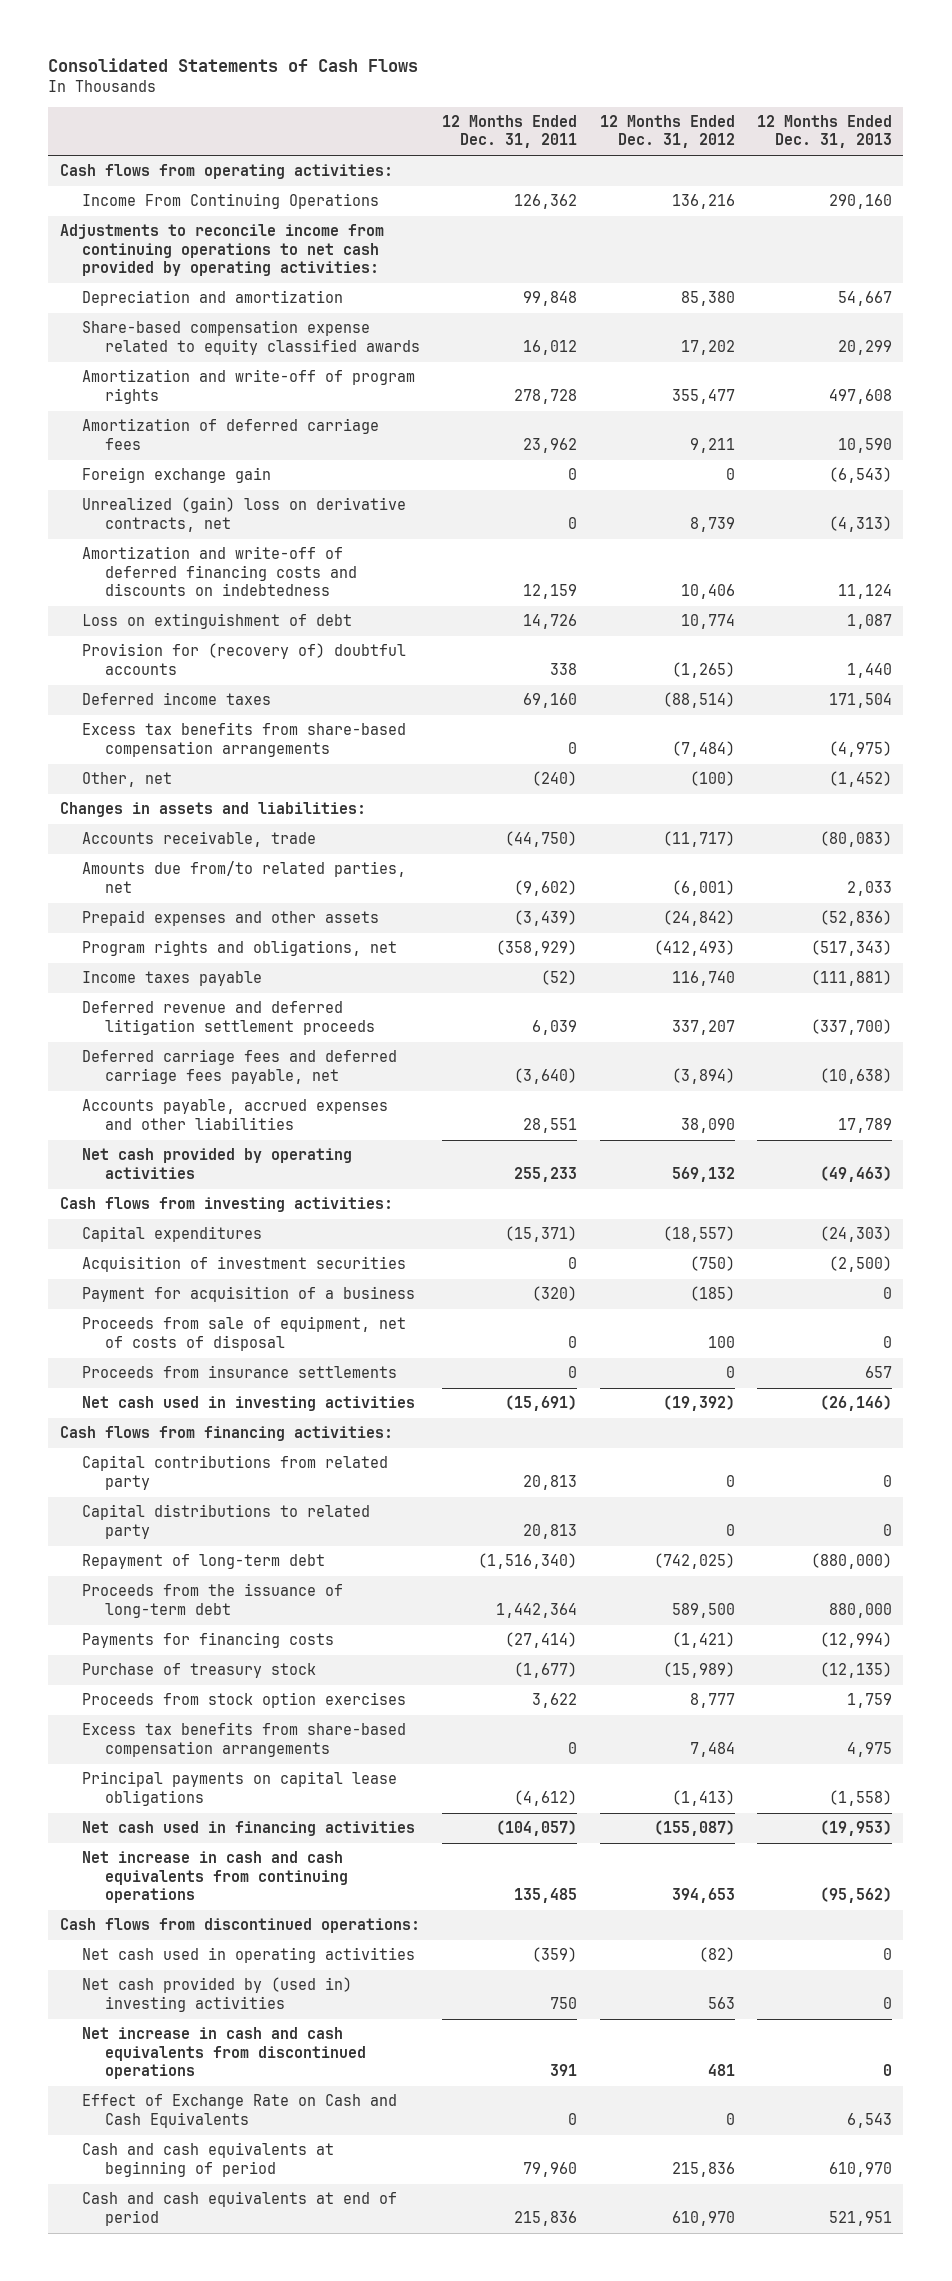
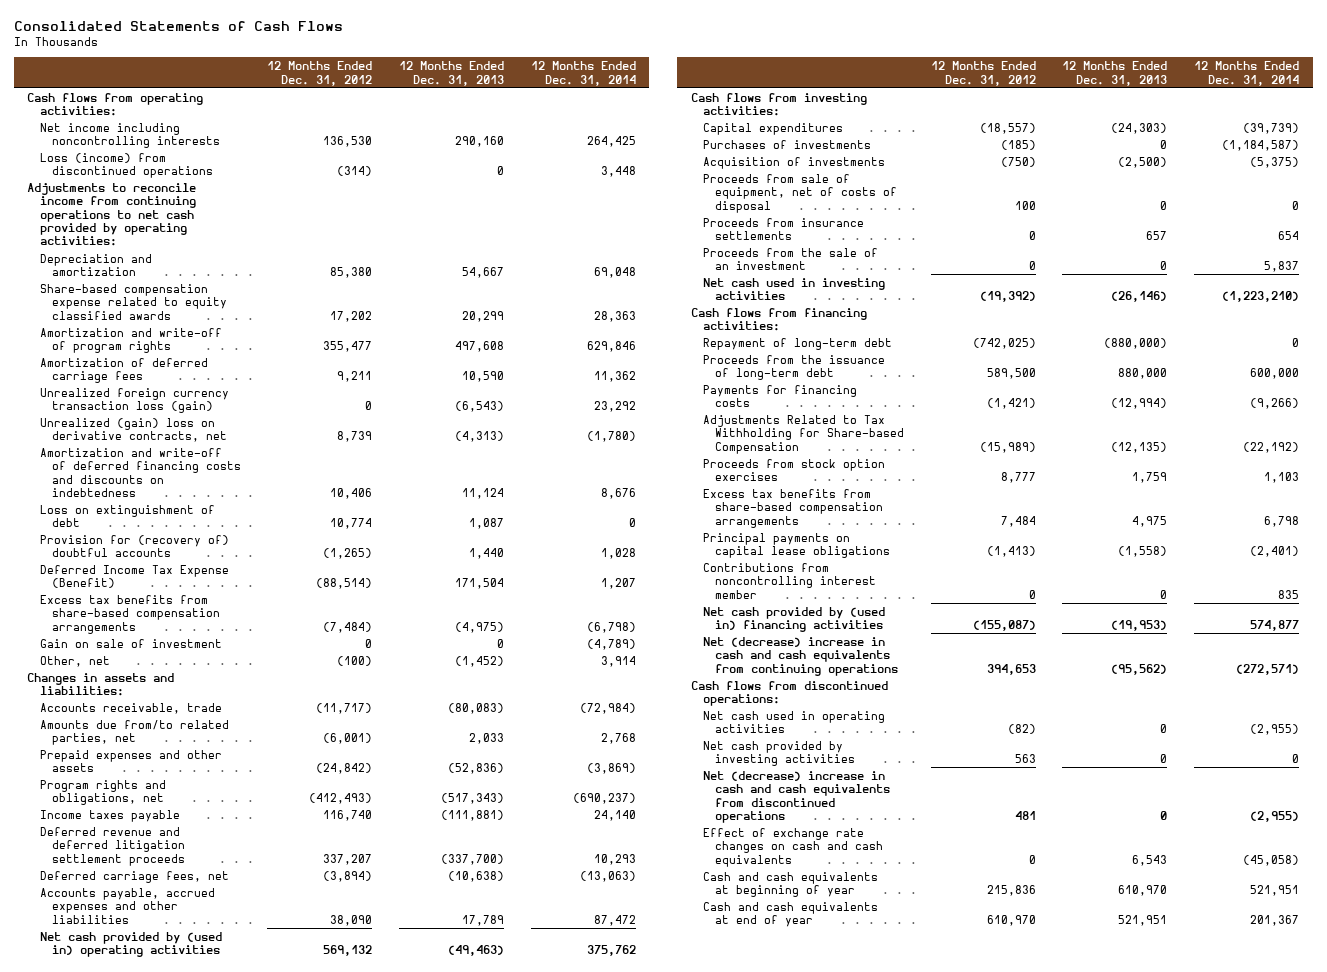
- | 12 Months Ended Dec. 31, 2011 | 12 Months Ended Dec. 31, 2012 | 12 Months Ended Dec. 31, 2013
+ | 12 Months Ended Dec. 31, 2012 | 12 Months Ended Dec. 31, 2013 | 12 Months Ended Dec. 31, 2014
- Income From Continuing Operations | 126,362 | 136,216 | 290,160
+ Net income including noncontrolling interests | 136,530 | 290,160 | 264,425
+ Loss (income) from discontinued operations | (314) | 0 | 3,448
- Foreign exchange gain | 0 | 0 | (6,543)
+ Unrealized foreign currency transaction loss (gain) | 0 | (6,543) | 23,292
- Deferred income taxes | 69,160 | (88,514) | 171,504
+ Deferred Income Tax Expense (Benefit) | (88,514) | 171,504 | 1,207
+ Gain on sale of investment | 0 | 0 | (4,789)
- Deferred carriage fees and deferred carriage fees payable, net | (3,640) | (3,894) | (10,638)
+ Deferred carriage fees, net | (3,894) | (10,638) | (13,063)
- Net cash provided by operating activities | 255,233 | 569,132 | (49,463)
+ Net cash provided by (used in) operating activities | 569,132 | (49,463) | 375,762
- Acquisition of investment securities | 0 | (750) | (2,500)
- Payment for acquisition of a business | (320) | (185) | 0
+ Purchases of investments | (185) | 0 | (1,184,587)
+ Acquisition of investments | (750) | (2,500) | (5,375)
+ Proceeds from the sale of an investment | 0 | 0 | 5,837
- Capital contributions from related party | 20,813 | 0 | 0
- Capital distributions to related party | 20,813 | 0 | 0
- Purchase of treasury stock | (1,677) | (15,989) | (12,135)
+ Adjustments Related to Tax Withholding for Share-based Compensation | (15,989) | (12,135) | (22,192)
- Net cash used in financing activities | (104,057) | (155,087) | (19,953)
- Net increase in cash and cash equivalents from continuing operations | 135,485 | 394,653 | (95,562)
+ Contributions from noncontrolling interest member | 0 | 0 | 835
+ Net cash provided by (used in) financing activities | (155,087) | (19,953) | 574,877
+ Net (decrease) increase in cash and cash equivalents from continuing operations | 394,653 | (95,562) | (272,571)
- Net cash provided by (used in) investing activities | 750 | 563 | 0
- Net increase in cash and cash equivalents from discontinued operations | 391 | 481 | 0
- Effect of Exchange Rate on Cash and Cash Equivalents | 0 | 0 | 6,543
- Cash and cash equivalents at beginning of period | 79,960 | 215,836 | 610,970
- Cash and cash equivalents at end of period | 215,836 | 610,970 | 521,951
+ Net cash provided by investing activities | 563 | 0 | 0
+ Net (decrease) increase in cash and cash equivalents from discontinued operations | 481 | 0 | (2,955)
+ Effect of exchange rate changes on cash and cash equivalents | 0 | 6,543 | (45,058)
+ Cash and cash equivalents at beginning of year | 215,836 | 610,970 | 521,951
+ Cash and cash equivalents at end of year | 610,970 | 521,951 | 201,367

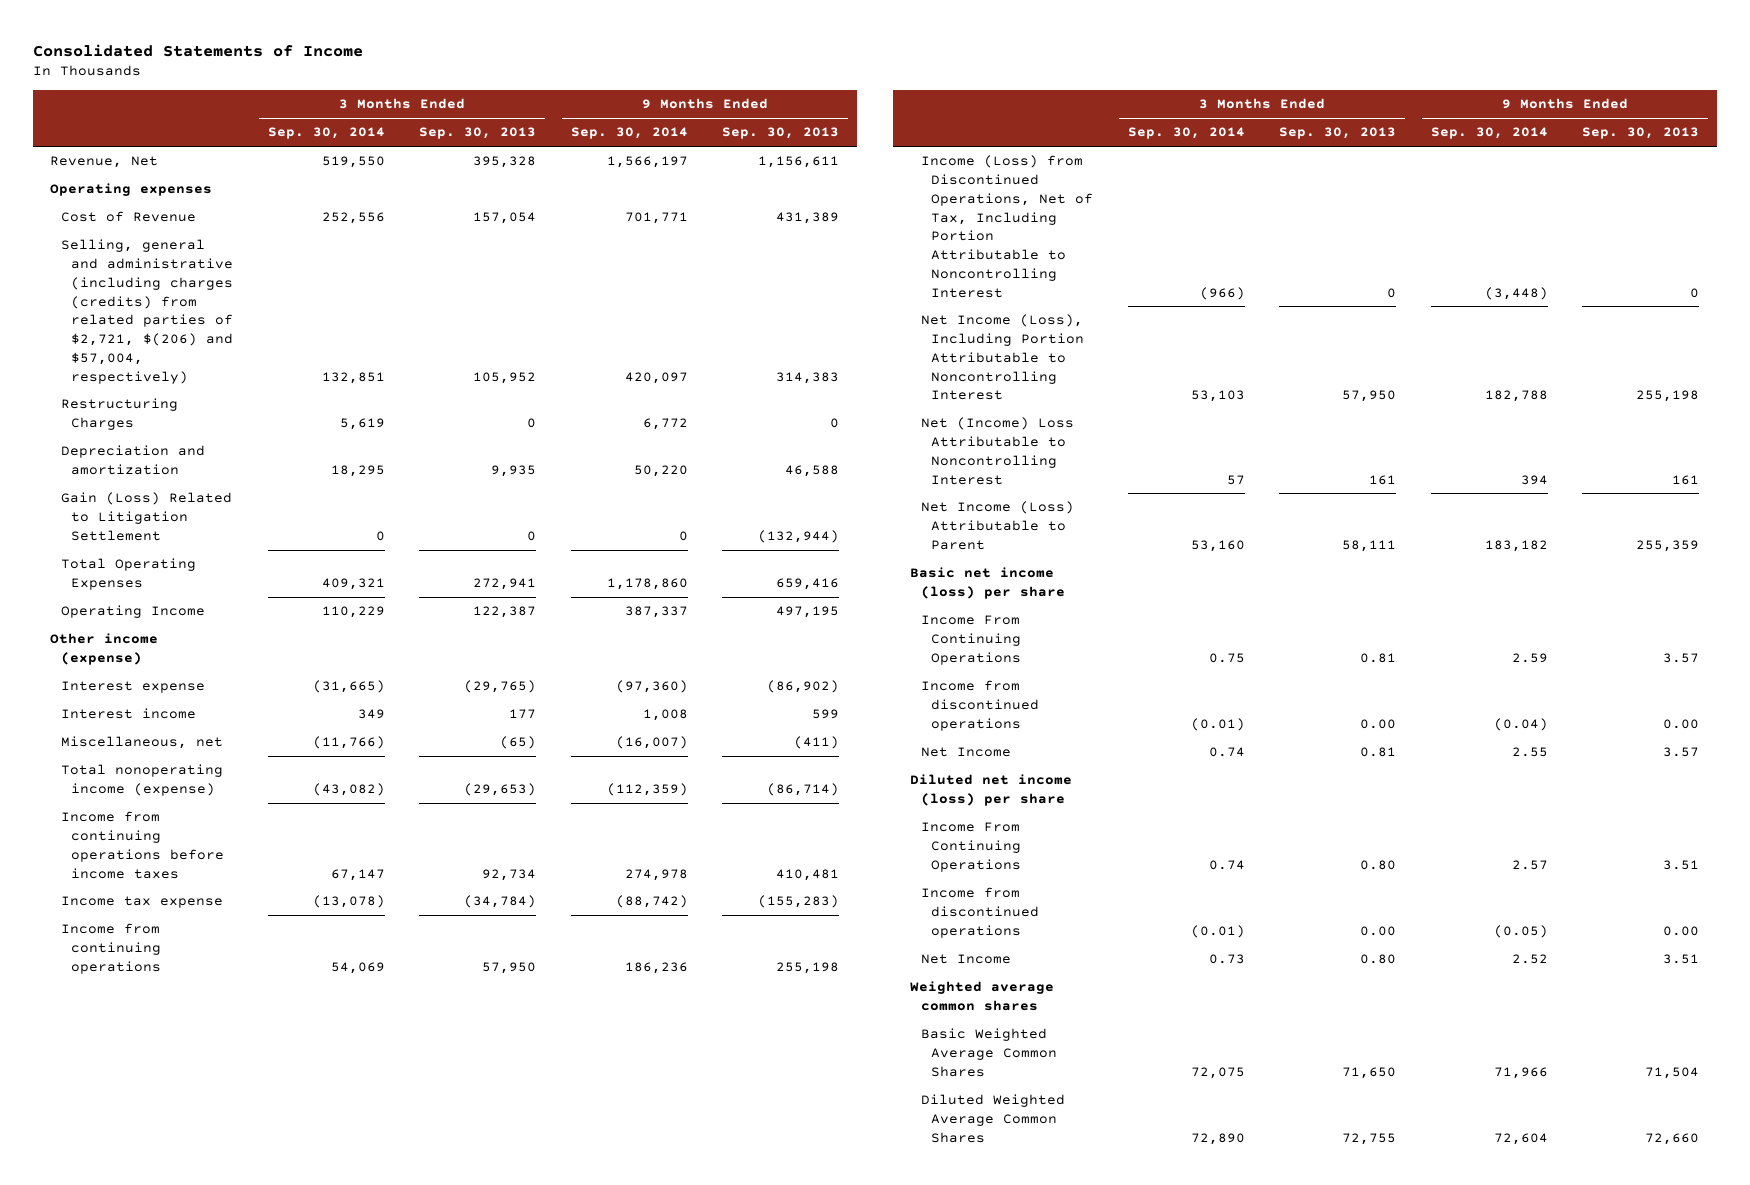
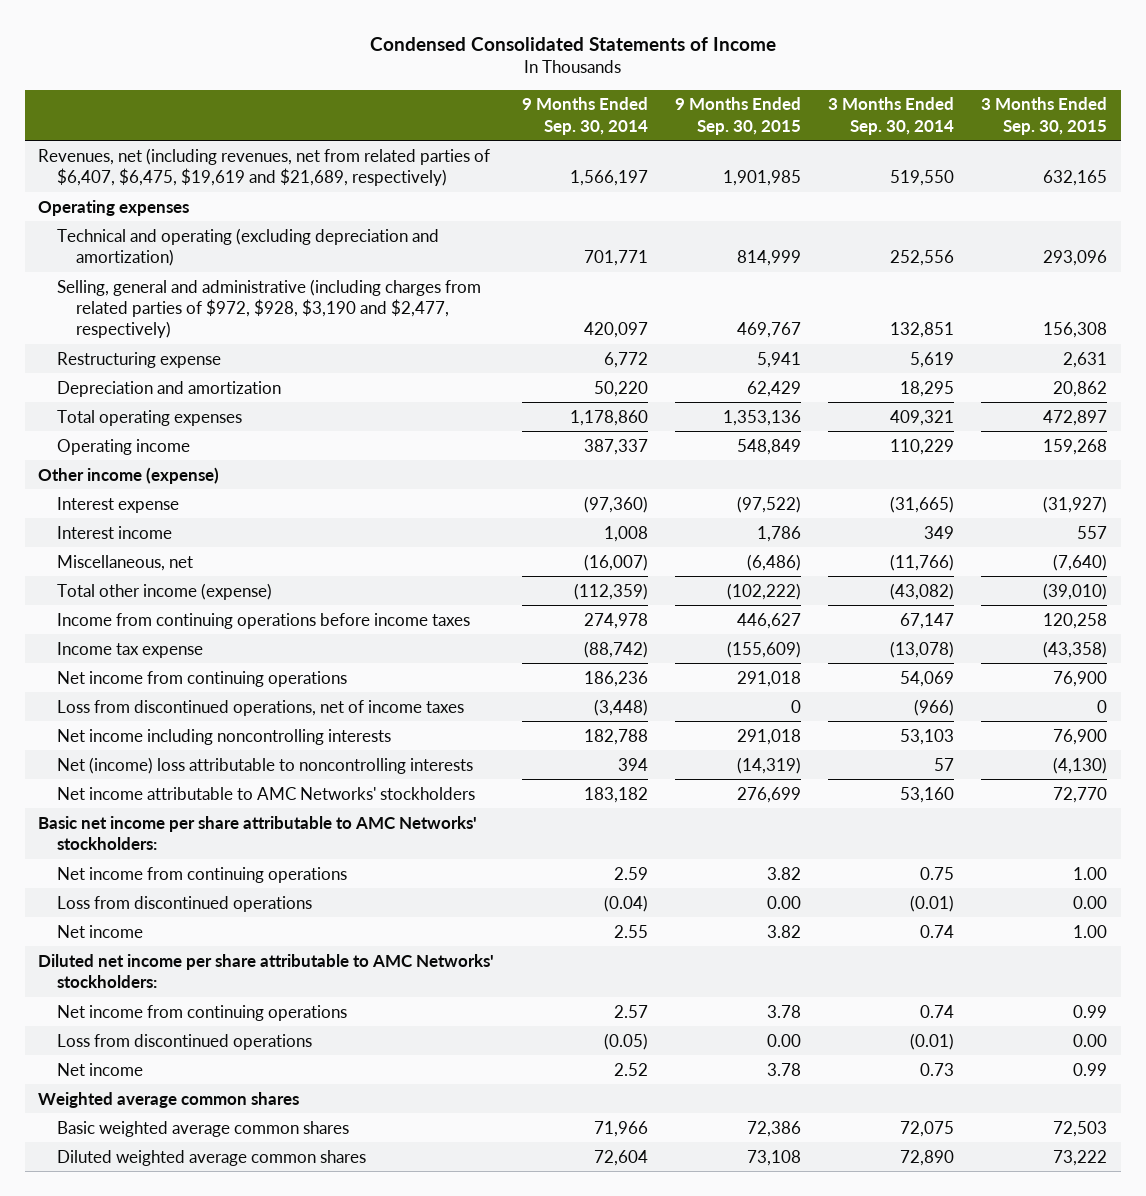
- Consolidated Statements of Income
+ Condensed Consolidated Statements of Income
- | 3 Months Ended Sep. 30, 2014 | 3 Months Ended Sep. 30, 2013 | 9 Months Ended Sep. 30, 2014 | 9 Months Ended Sep. 30, 2013
+ | 9 Months Ended Sep. 30, 2014 | 9 Months Ended Sep. 30, 2015 | 3 Months Ended Sep. 30, 2014 | 3 Months Ended Sep. 30, 2015
- Revenue, Net | 519,550 | 395,328 | 1,566,197 | 1,156,611
+ Revenues, net (including revenues, net from related parties of $6,407, $6,475, $19,619 and $21,689, respectively) | 1,566,197 | 1,901,985 | 519,550 | 632,165
- Cost of Revenue | 252,556 | 157,054 | 701,771 | 431,389
- Selling, general and administrative (including charges (credits) from related parties of $2,721, $(206) and $57,004, respectively) | 132,851 | 105,952 | 420,097 | 314,383
- Restructuring Charges | 5,619 | 0 | 6,772 | 0
+ Technical and operating (excluding depreciation and amortization) | 701,771 | 814,999 | 252,556 | 293,096
+ Selling, general and administrative (including charges from related parties of $972, $928, $3,190 and $2,477, respectively) | 420,097 | 469,767 | 132,851 | 156,308
+ Restructuring expense | 6,772 | 5,941 | 5,619 | 2,631
- Gain (Loss) Related to Litigation Settlement | 0 | 0 | 0 | (132,944)
- Total Operating Expenses | 409,321 | 272,941 | 1,178,860 | 659,416
- Operating Income | 110,229 | 122,387 | 387,337 | 497,195
+ Total operating expenses | 1,178,860 | 1,353,136 | 409,321 | 472,897
+ Operating income | 387,337 | 548,849 | 110,229 | 159,268
- Total nonoperating income (expense) | (43,082) | (29,653) | (112,359) | (86,714)
+ Total other income (expense) | (112,359) | (102,222) | (43,082) | (39,010)
- Income from continuing operations | 54,069 | 57,950 | 186,236 | 255,198
- Income (Loss) from Discontinued Operations, Net of Tax, Including Portion Attributable to Noncontrolling Interest | (966) | 0 | (3,448) | 0
- Net Income (Loss), Including Portion Attributable to Noncontrolling Interest | 53,103 | 57,950 | 182,788 | 255,198
- Net (Income) Loss Attributable to Noncontrolling Interest | 57 | 161 | 394 | 161
- Net Income (Loss) Attributable to Parent | 53,160 | 58,111 | 183,182 | 255,359
- Basic net income (loss) per share
- Income From Continuing Operations | 0.75 | 0.81 | 2.59 | 3.57
- Income from discontinued operations | (0.01) | 0.00 | (0.04) | 0.00
- Net Income | 0.74 | 0.81 | 2.55 | 3.57
- Diluted net income (loss) per share
- Income From Continuing Operations | 0.74 | 0.80 | 2.57 | 3.51
- Income from discontinued operations | (0.01) | 0.00 | (0.05) | 0.00
- Net Income | 0.73 | 0.80 | 2.52 | 3.51
+ Net income from continuing operations | 186,236 | 291,018 | 54,069 | 76,900
+ Loss from discontinued operations, net of income taxes | (3,448) | 0 | (966) | 0
+ Net income including noncontrolling interests | 182,788 | 291,018 | 53,103 | 76,900
+ Net (income) loss attributable to noncontrolling interests | 394 | (14,319) | 57 | (4,130)
+ Net income attributable to AMC Networks' stockholders | 183,182 | 276,699 | 53,160 | 72,770
+ Basic net income per share attributable to AMC Networks' stockholders:
+ Net income from continuing operations | 2.59 | 3.82 | 0.75 | 1.00
+ Loss from discontinued operations | (0.04) | 0.00 | (0.01) | 0.00
+ Net income | 2.55 | 3.82 | 0.74 | 1.00
+ Diluted net income per share attributable to AMC Networks' stockholders:
+ Net income from continuing operations | 2.57 | 3.78 | 0.74 | 0.99
+ Loss from discontinued operations | (0.05) | 0.00 | (0.01) | 0.00
+ Net income | 2.52 | 3.78 | 0.73 | 0.99
- Basic Weighted Average Common Shares | 72,075 | 71,650 | 71,966 | 71,504
- Diluted Weighted Average Common Shares | 72,890 | 72,755 | 72,604 | 72,660
+ Basic weighted average common shares | 71,966 | 72,386 | 72,075 | 72,503
+ Diluted weighted average common shares | 72,604 | 73,108 | 72,890 | 73,222

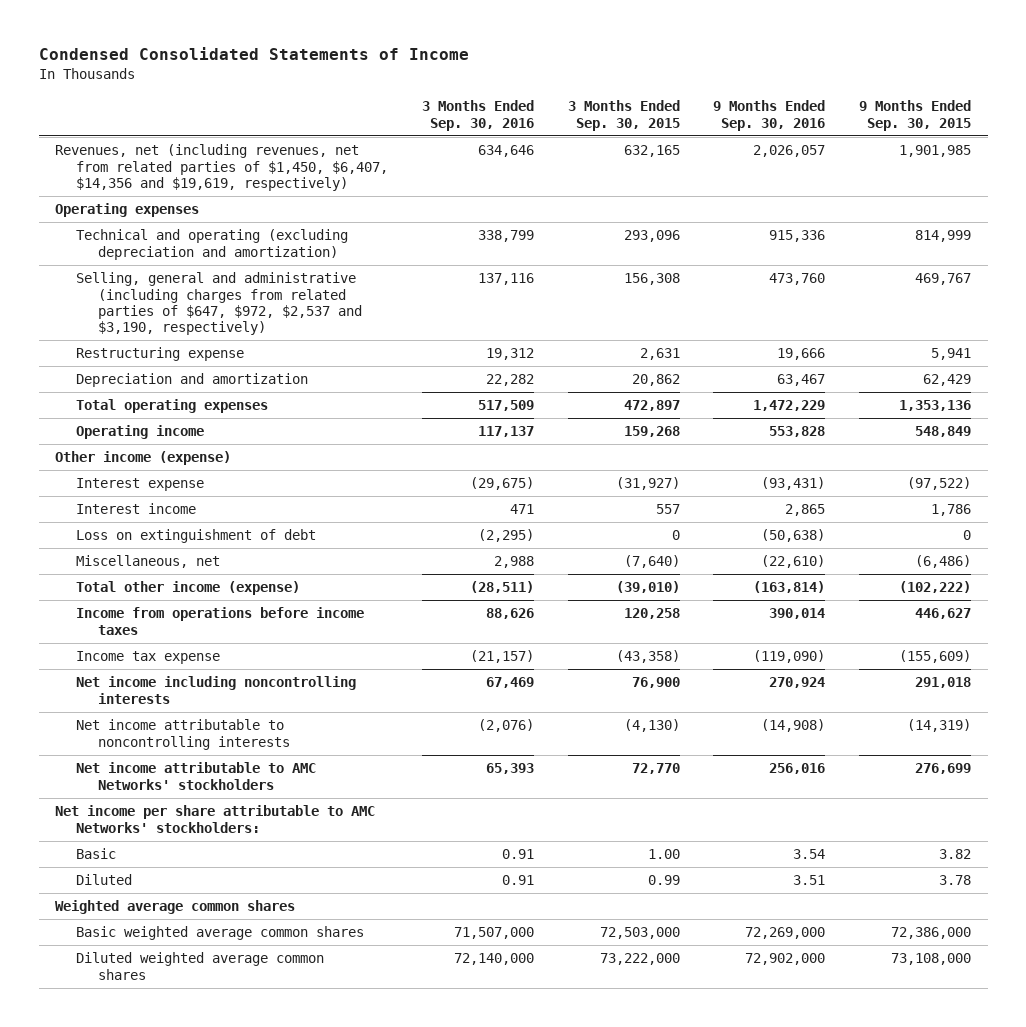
- | 9 Months Ended Sep. 30, 2014 | 9 Months Ended Sep. 30, 2015 | 3 Months Ended Sep. 30, 2014 | 3 Months Ended Sep. 30, 2015
+ | 3 Months Ended Sep. 30, 2016 | 3 Months Ended Sep. 30, 2015 | 9 Months Ended Sep. 30, 2016 | 9 Months Ended Sep. 30, 2015
- Revenues, net (including revenues, net from related parties of $6,407, $6,475, $19,619 and $21,689, respectively) | 1,566,197 | 1,901,985 | 519,550 | 632,165
+ Revenues, net (including revenues, net from related parties of $1,450, $6,407, $14,356 and $19,619, respectively) | 634,646 | 632,165 | 2,026,057 | 1,901,985
- Selling, general and administrative (including charges from related parties of $972, $928, $3,190 and $2,477, respectively) | 420,097 | 469,767 | 132,851 | 156,308
+ Selling, general and administrative (including charges from related parties of $647, $972, $2,537 and $3,190, respectively) | 137,116 | 156,308 | 473,760 | 469,767
+ Loss on extinguishment of debt | (2,295) | 0 | (50,638) | 0
- Income from continuing operations before income taxes | 274,978 | 446,627 | 67,147 | 120,258
+ Income from operations before income taxes | 88,626 | 120,258 | 390,014 | 446,627
- Net income from continuing operations | 186,236 | 291,018 | 54,069 | 76,900
- Loss from discontinued operations, net of income taxes | (3,448) | 0 | (966) | 0
- Net (income) loss attributable to noncontrolling interests | 394 | (14,319) | 57 | (4,130)
+ Net income attributable to noncontrolling interests | (2,076) | (4,130) | (14,908) | (14,319)
- Basic net income per share attributable to AMC Networks' stockholders:
- Net income from continuing operations | 2.59 | 3.82 | 0.75 | 1.00
- Loss from discontinued operations | (0.04) | 0.00 | (0.01) | 0.00
- Net income | 2.55 | 3.82 | 0.74 | 1.00
- Diluted net income per share attributable to AMC Networks' stockholders:
- Net income from continuing operations | 2.57 | 3.78 | 0.74 | 0.99
- Loss from discontinued operations | (0.05) | 0.00 | (0.01) | 0.00
- Net income | 2.52 | 3.78 | 0.73 | 0.99
+ Net income per share attributable to AMC Networks' stockholders:
+ Basic | 0.91 | 1.00 | 3.54 | 3.82
+ Diluted | 0.91 | 0.99 | 3.51 | 3.78
- Basic weighted average common shares | 71,966 | 72,386 | 72,075 | 72,503
- Diluted weighted average common shares | 72,604 | 73,108 | 72,890 | 73,222
+ Basic weighted average common shares | 71,507,000 | 72,503,000 | 72,269,000 | 72,386,000
+ Diluted weighted average common shares | 72,140,000 | 73,222,000 | 72,902,000 | 73,108,000

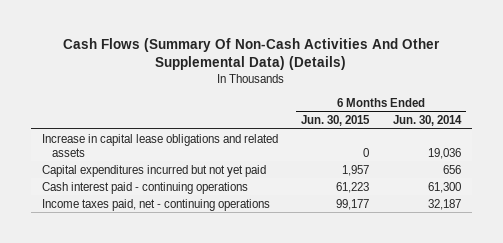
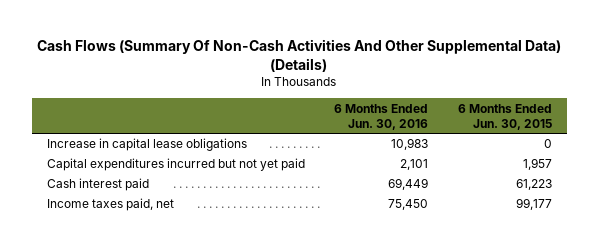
- | 6 Months Ended Jun. 30, 2015 | 6 Months Ended Jun. 30, 2014
+ | 6 Months Ended Jun. 30, 2016 | 6 Months Ended Jun. 30, 2015
- Increase in capital lease obligations and related assets | 0 | 19,036
+ Increase in capital lease obligations | 10,983 | 0
- Cash interest paid - continuing operations | 61,223 | 61,300
- Income taxes paid, net - continuing operations | 99,177 | 32,187
+ Cash interest paid | 69,449 | 61,223
+ Income taxes paid, net | 75,450 | 99,177

